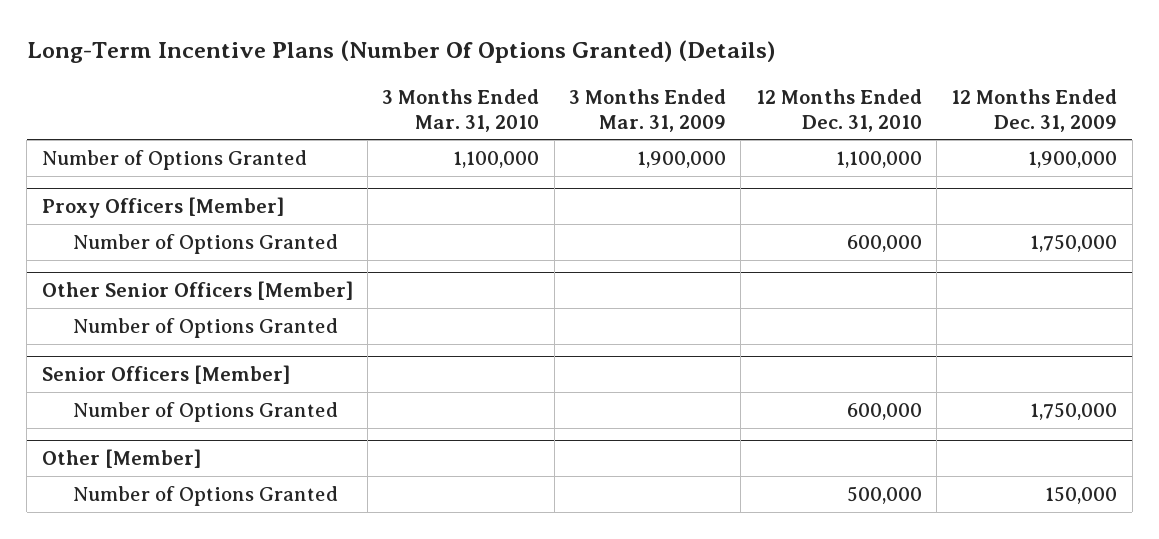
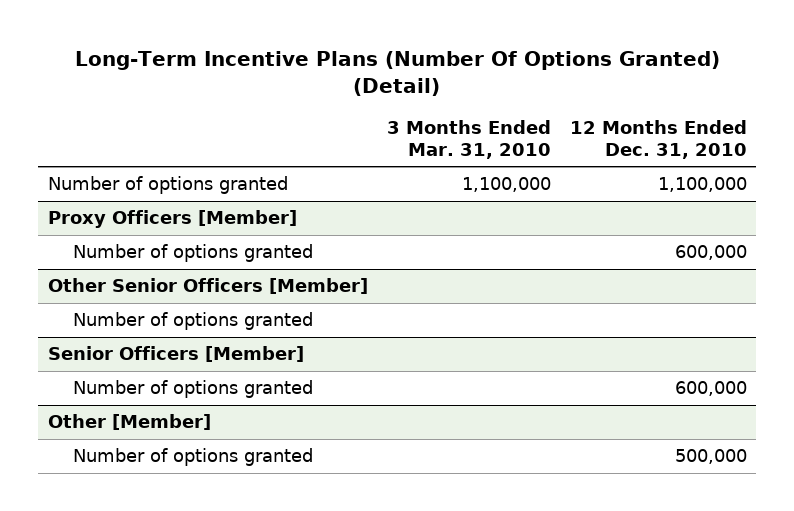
- Long-Term Incentive Plans (Number Of Options Granted) (Details)
+ Long-Term Incentive Plans (Number Of Options Granted) (Detail)
- | 3 Months Ended Mar. 31, 2010 | 3 Months Ended Mar. 31, 2009 | 12 Months Ended Dec. 31, 2010 | 12 Months Ended Dec. 31, 2009
+ | 3 Months Ended Mar. 31, 2010 | 12 Months Ended Dec. 31, 2010
- Number of Options Granted | 1,100,000 | 1,900,000 | 1,100,000 | 1,900,000
+ Number of options granted | 1,100,000 | 1,100,000
@ Proxy Officers [Member]
- Number of Options Granted | | | 600,000 | 1,750,000
+ Number of options granted | | 600,000
@ Other Senior Officers [Member]
- Number of Options Granted
+ Number of options granted
@ Senior Officers [Member]
- Number of Options Granted | | | 600,000 | 1,750,000
+ Number of options granted | | 600,000
@ Other [Member]
- Number of Options Granted | | | 500,000 | 150,000
+ Number of options granted | | 500,000

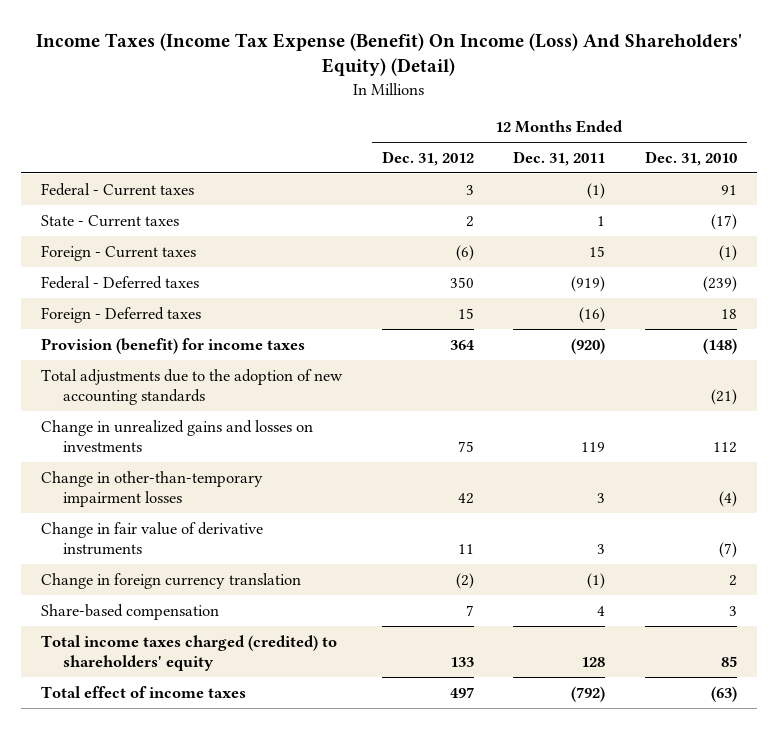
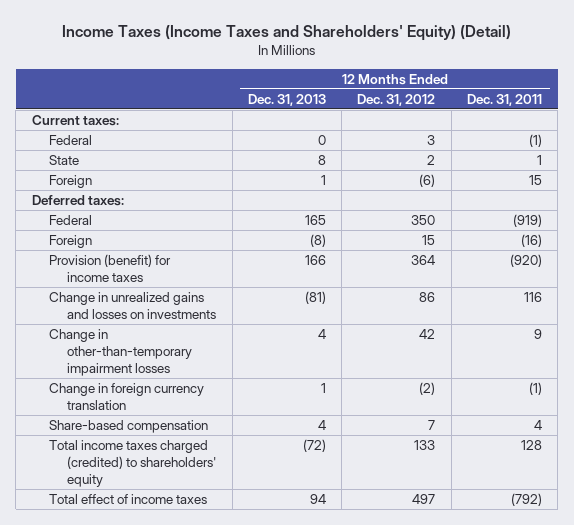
- Income Taxes (Income Tax Expense (Benefit) On Income (Loss) And Shareholders' Equity) (Detail)
+ Income Taxes (Income Taxes and Shareholders' Equity) (Detail)
- | 12 Months Ended Dec. 31, 2012 | 12 Months Ended Dec. 31, 2011 | 12 Months Ended Dec. 31, 2010
+ | 12 Months Ended Dec. 31, 2013 | 12 Months Ended Dec. 31, 2012 | 12 Months Ended Dec. 31, 2011
- Federal - Current taxes | 3 | (1) | 91
- State - Current taxes | 2 | 1 | (17)
- Foreign - Current taxes | (6) | 15 | (1)
- Federal - Deferred taxes | 350 | (919) | (239)
- Foreign - Deferred taxes | 15 | (16) | 18
+ Current taxes:
+ Federal | 0 | 3 | (1)
+ State | 8 | 2 | 1
+ Foreign | 1 | (6) | 15
+ Deferred taxes:
+ Federal | 165 | 350 | (919)
+ Foreign | (8) | 15 | (16)
- Total adjustments due to the adoption of new accounting standards | | | (21)
- Change in unrealized gains and losses on investments | 75 | 119 | 112
- Change in other-than-temporary impairment losses | 42 | 3 | (4)
- Change in fair value of derivative instruments | 11 | 3 | (7)
+ Change in unrealized gains and losses on investments | (81) | 86 | 116
+ Change in other-than-temporary impairment losses | 4 | 42 | 9

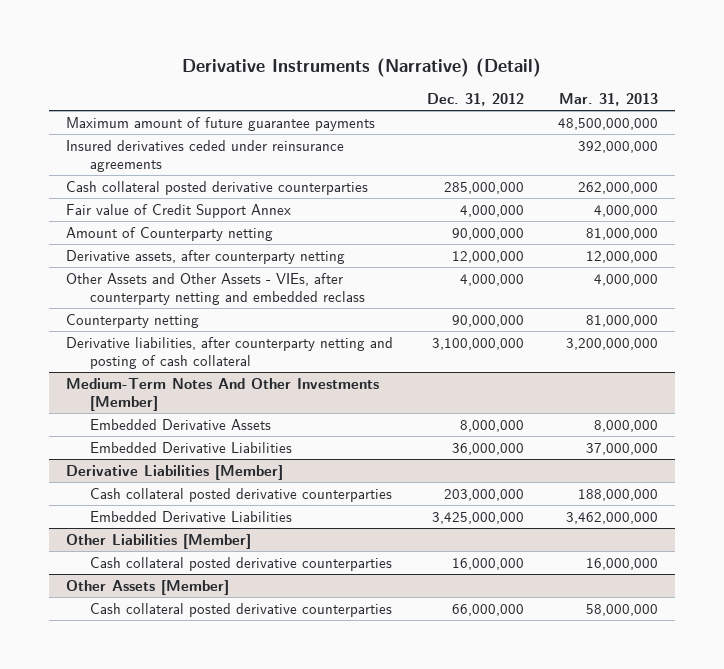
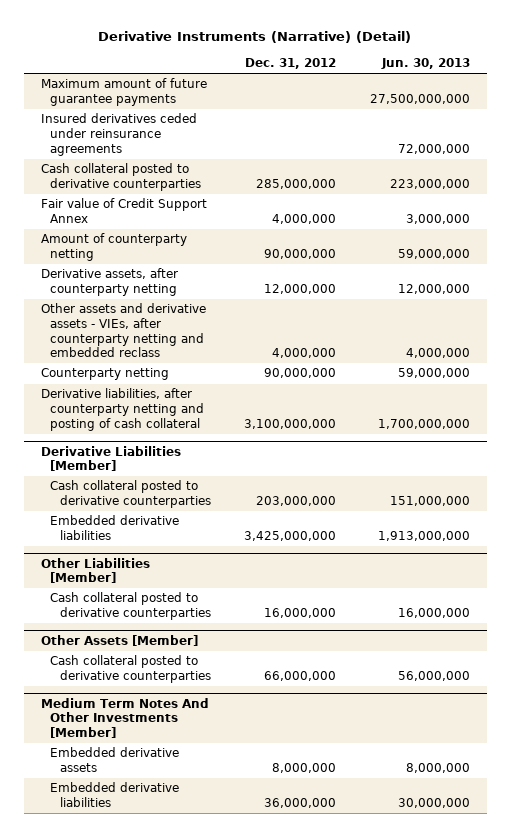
- | Dec. 31, 2012 | Mar. 31, 2013
+ | Dec. 31, 2012 | Jun. 30, 2013
- Cash collateral posted derivative counterparties | 285,000,000 | 262,000,000
+ Cash collateral posted to derivative counterparties | 285,000,000 | 223,000,000
- Amount of Counterparty netting | 90,000,000 | 81,000,000
+ Amount of counterparty netting | 90,000,000 | 59,000,000
- Other Assets and Other Assets - VIEs, after counterparty netting and embedded reclass | 4,000,000 | 4,000,000
+ Other assets and derivative assets - VIEs, after counterparty netting and embedded reclass | 4,000,000 | 4,000,000
- Medium-Term Notes And Other Investments [Member]
- Embedded Derivative Assets | 8,000,000 | 8,000,000
- Embedded Derivative Liabilities | 36,000,000 | 37,000,000
@ Derivative Liabilities [Member]
- Cash collateral posted derivative counterparties | 203,000,000 | 188,000,000
- Embedded Derivative Liabilities | 3,425,000,000 | 3,462,000,000
+ Cash collateral posted to derivative counterparties | 203,000,000 | 151,000,000
+ Embedded derivative liabilities | 3,425,000,000 | 1,913,000,000
@ Other Liabilities [Member]
- Cash collateral posted derivative counterparties | 16,000,000 | 16,000,000
+ Cash collateral posted to derivative counterparties | 16,000,000 | 16,000,000
@ Other Assets [Member]
- Cash collateral posted derivative counterparties | 66,000,000 | 58,000,000
+ Cash collateral posted to derivative counterparties | 66,000,000 | 56,000,000
+ Medium Term Notes And Other Investments [Member]
+ Embedded derivative assets | 8,000,000 | 8,000,000
+ Embedded derivative liabilities | 36,000,000 | 30,000,000

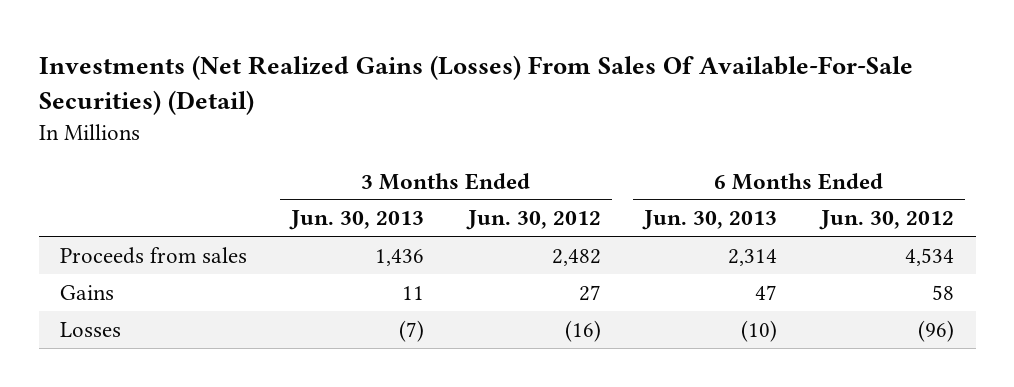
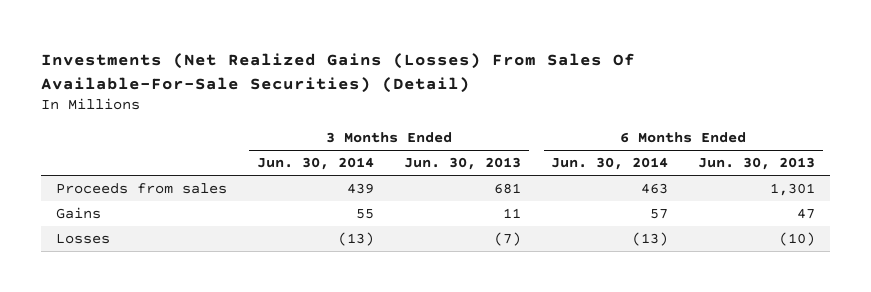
- | 3 Months Ended Jun. 30, 2013 | 3 Months Ended Jun. 30, 2012 | 6 Months Ended Jun. 30, 2013 | 6 Months Ended Jun. 30, 2012
+ | 3 Months Ended Jun. 30, 2014 | 3 Months Ended Jun. 30, 2013 | 6 Months Ended Jun. 30, 2014 | 6 Months Ended Jun. 30, 2013
- Proceeds from sales | 1,436 | 2,482 | 2,314 | 4,534
+ Proceeds from sales | 439 | 681 | 463 | 1,301

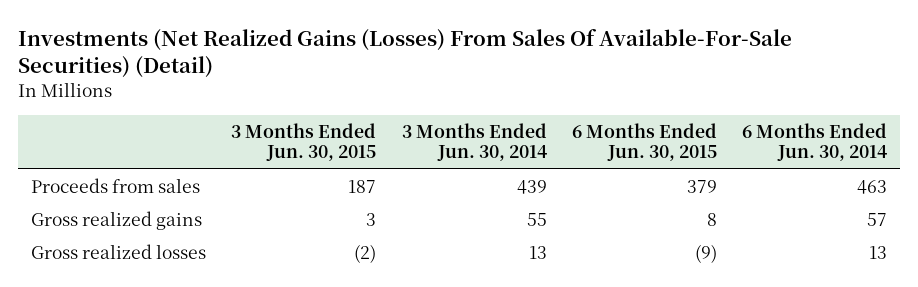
- | 3 Months Ended Jun. 30, 2014 | 3 Months Ended Jun. 30, 2013 | 6 Months Ended Jun. 30, 2014 | 6 Months Ended Jun. 30, 2013
+ | 3 Months Ended Jun. 30, 2015 | 3 Months Ended Jun. 30, 2014 | 6 Months Ended Jun. 30, 2015 | 6 Months Ended Jun. 30, 2014
- Gains | 55 | 11 | 57 | 47
- Losses | (13) | (7) | (13) | (10)
+ Gross realized gains | 3 | 55 | 8 | 57
+ Gross realized losses | (2) | 13 | (9) | 13

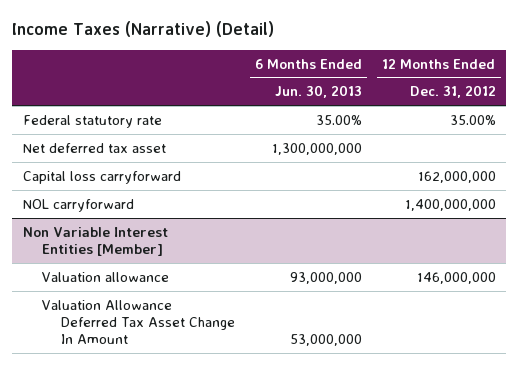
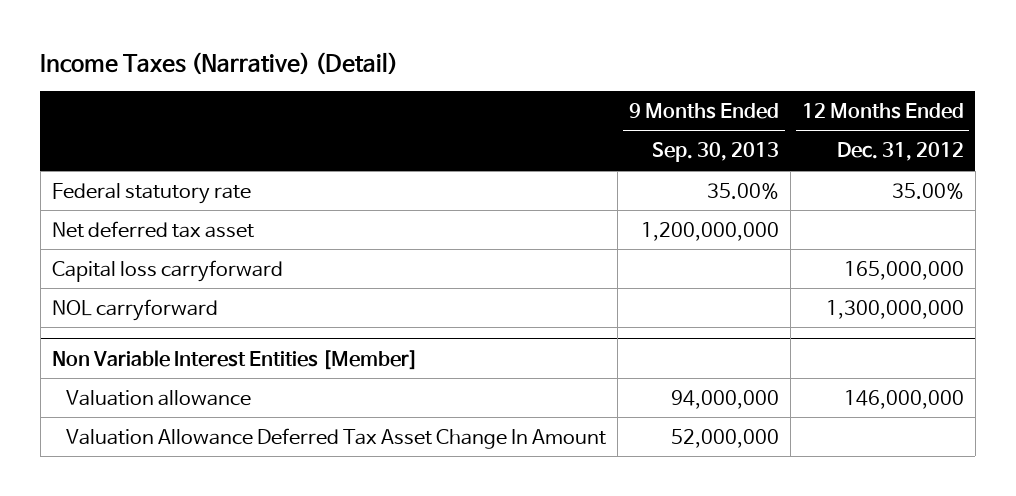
- | 6 Months Ended Jun. 30, 2013 | 12 Months Ended Dec. 31, 2012
+ | 9 Months Ended Sep. 30, 2013 | 12 Months Ended Dec. 31, 2012
- Capital loss carryforward | | 162,000,000
- NOL carryforward | | 1,400,000,000
+ Capital loss carryforward | | 165,000,000
+ NOL carryforward | | 1,300,000,000

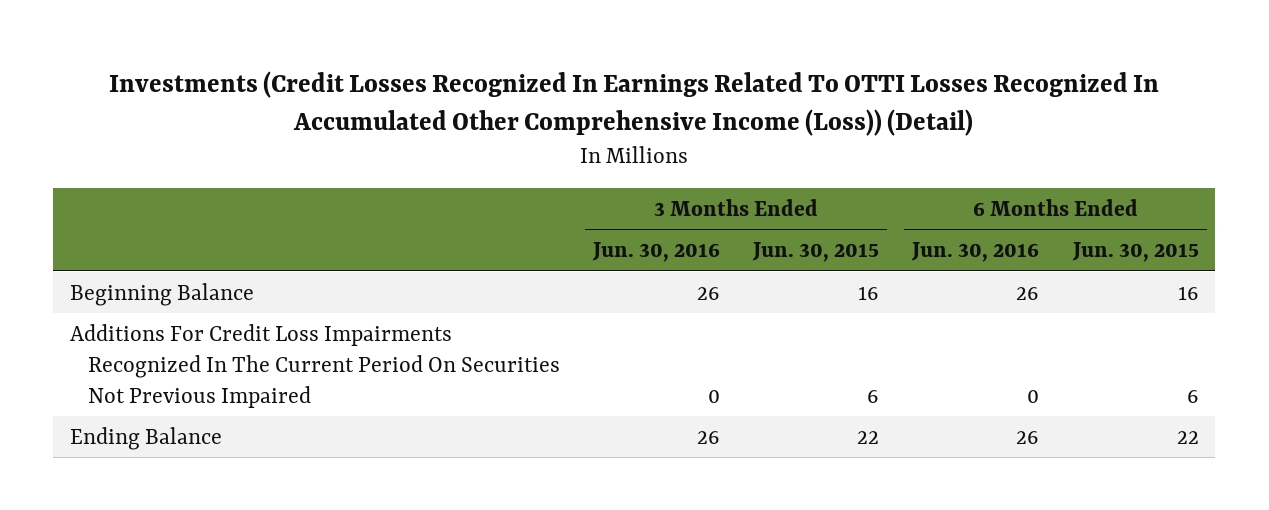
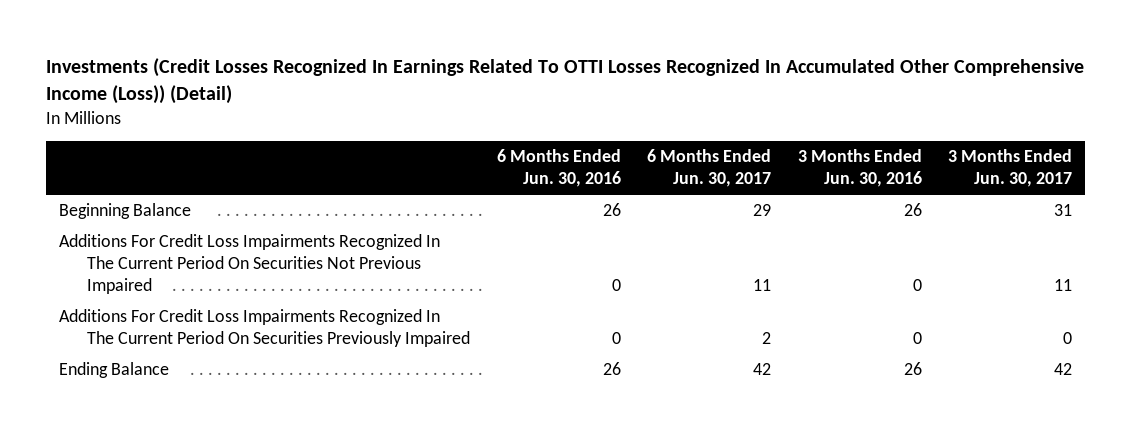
- | 3 Months Ended Jun. 30, 2016 | 3 Months Ended Jun. 30, 2015 | 6 Months Ended Jun. 30, 2016 | 6 Months Ended Jun. 30, 2015
+ | 6 Months Ended Jun. 30, 2016 | 6 Months Ended Jun. 30, 2017 | 3 Months Ended Jun. 30, 2016 | 3 Months Ended Jun. 30, 2017
+ Additions For Credit Loss Impairments Recognized In The Current Period On Securities Previously Impaired | 0 | 2 | 0 | 0

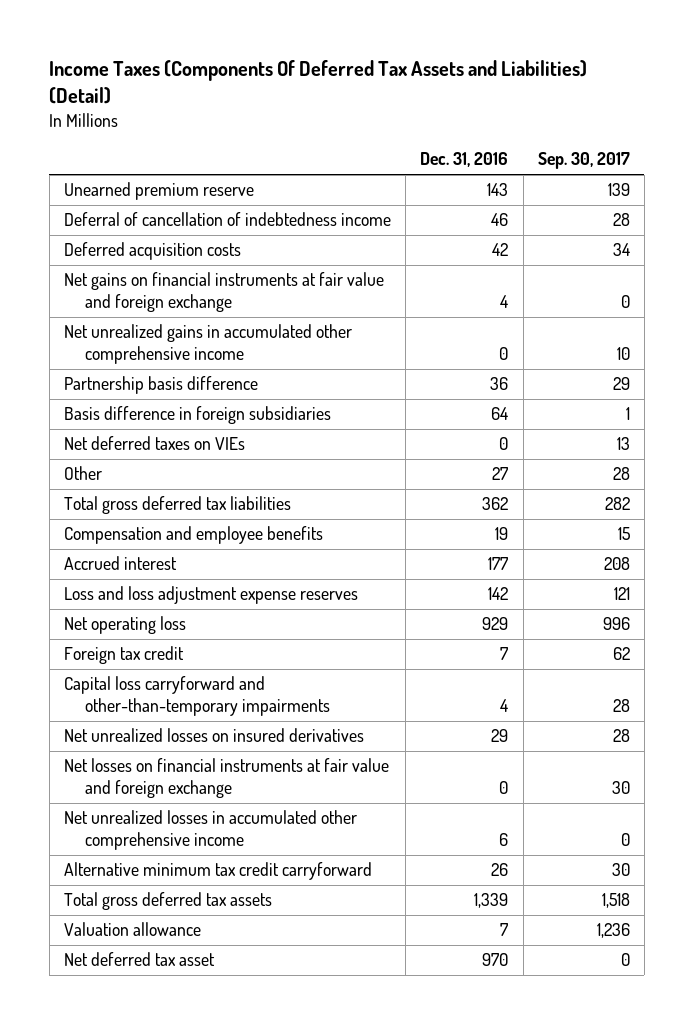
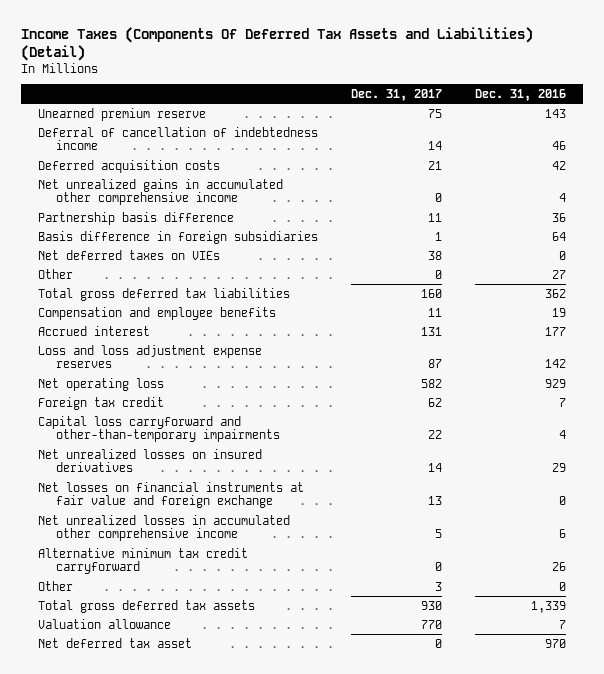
- | Dec. 31, 2016 | Sep. 30, 2017
+ | Dec. 31, 2017 | Dec. 31, 2016
- Net gains on financial instruments at fair value and foreign exchange | 4 | 0
- Net unrealized gains in accumulated other comprehensive income | 0 | 10
+ Net unrealized gains in accumulated other comprehensive income | 0 | 4
+ Other | 3 | 0

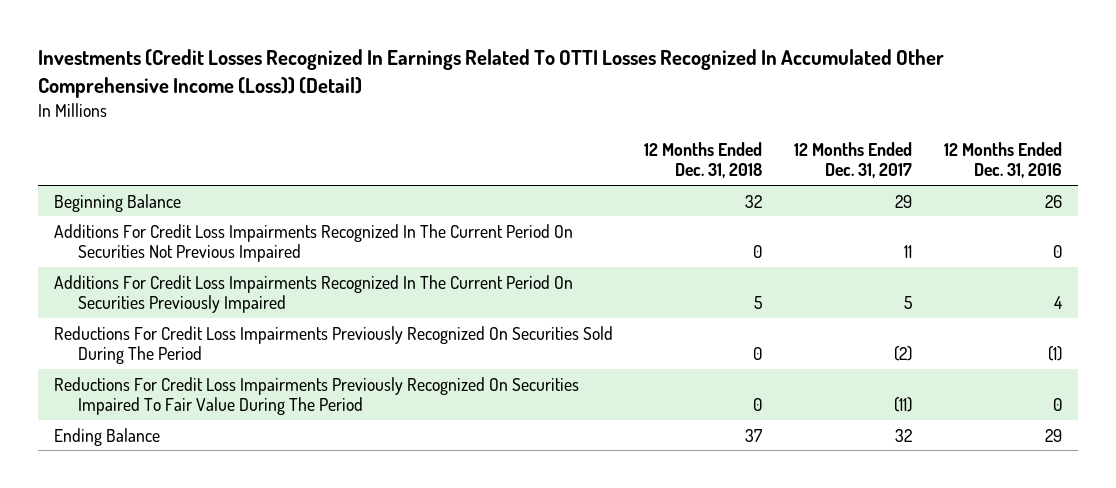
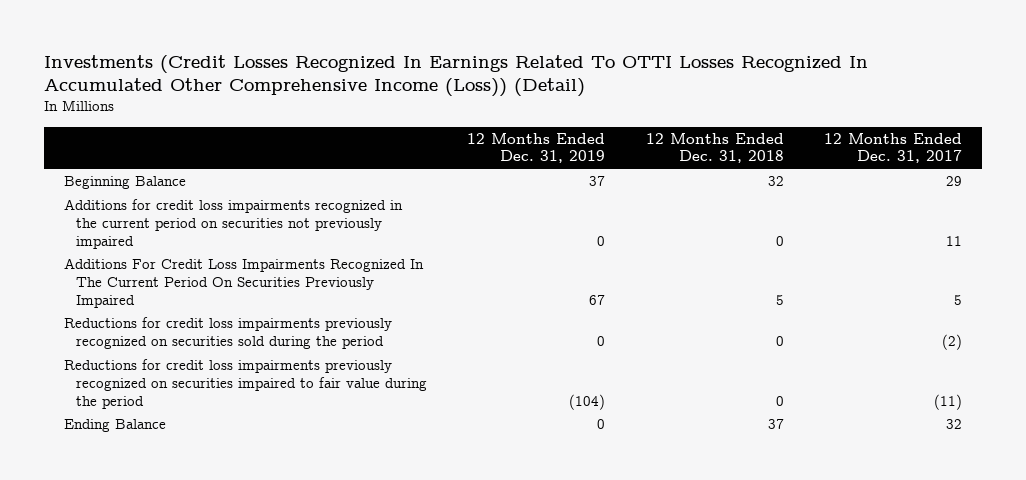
- | 12 Months Ended Dec. 31, 2018 | 12 Months Ended Dec. 31, 2017 | 12 Months Ended Dec. 31, 2016
+ | 12 Months Ended Dec. 31, 2019 | 12 Months Ended Dec. 31, 2018 | 12 Months Ended Dec. 31, 2017
- Additions For Credit Loss Impairments Recognized In The Current Period On Securities Not Previous Impaired | 0 | 11 | 0
+ Additions for credit loss impairments recognized in the current period on securities not previously impaired | 0 | 0 | 11
- Reductions For Credit Loss Impairments Previously Recognized On Securities Sold During The Period | 0 | (2) | (1)
- Reductions For Credit Loss Impairments Previously Recognized On Securities Impaired To Fair Value During The Period | 0 | (11) | 0
+ Reductions for credit loss impairments previously recognized on securities sold during the period | 0 | 0 | (2)
+ Reductions for credit loss impairments previously recognized on securities impaired to fair value during the period | (104) | 0 | (11)

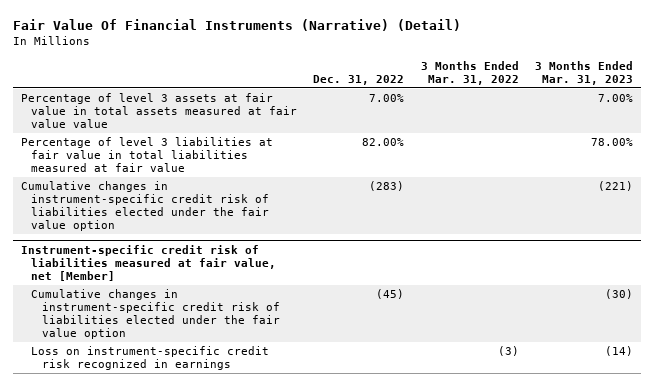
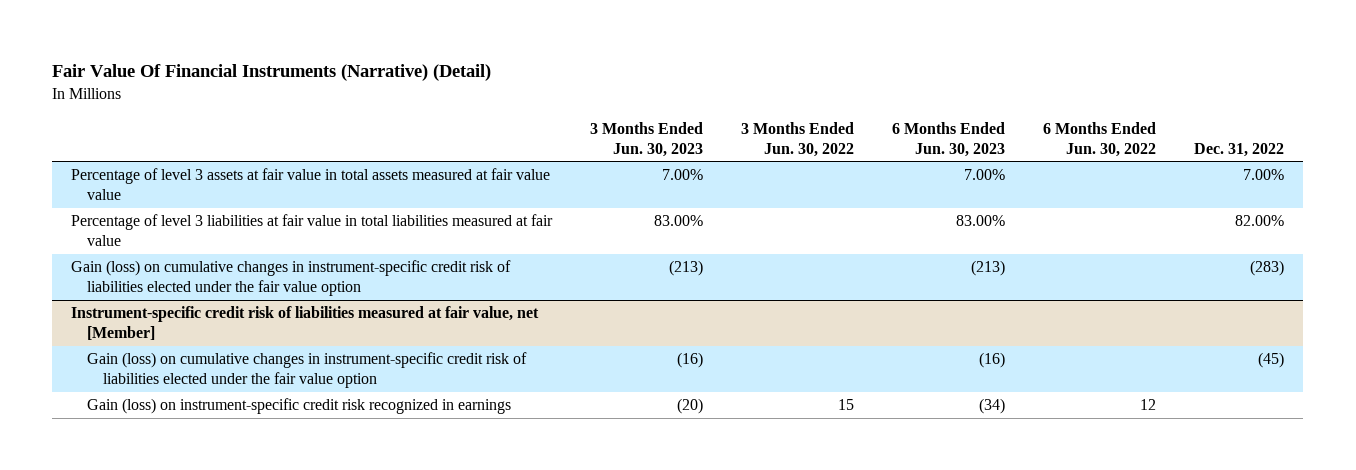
- | Dec. 31, 2022 | 3 Months Ended Mar. 31, 2022 | 3 Months Ended Mar. 31, 2023
+ | 3 Months Ended Jun. 30, 2023 | 3 Months Ended Jun. 30, 2022 | 6 Months Ended Jun. 30, 2023 | 6 Months Ended Jun. 30, 2022 | Dec. 31, 2022
- Cumulative changes in instrument-specific credit risk of liabilities elected under the fair value option | (283) | | (221)
+ Gain (loss) on cumulative changes in instrument-specific credit risk of liabilities elected under the fair value option | (213) | | (213) | | (283)
@ Instrument-specific credit risk of liabilities measured at fair value, net [Member]
- Cumulative changes in instrument-specific credit risk of liabilities elected under the fair value option | (45) | | (30)
- Loss on instrument-specific credit risk recognized in earnings | | (3) | (14)
+ Gain (loss) on cumulative changes in instrument-specific credit risk of liabilities elected under the fair value option | (16) | | (16) | | (45)
+ Gain (loss) on instrument-specific credit risk recognized in earnings | (20) | 15 | (34) | 12 |

